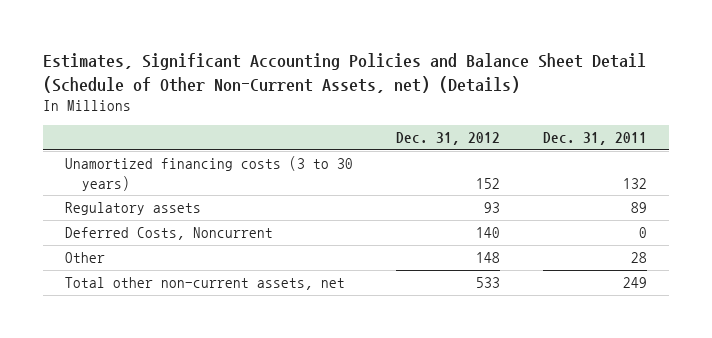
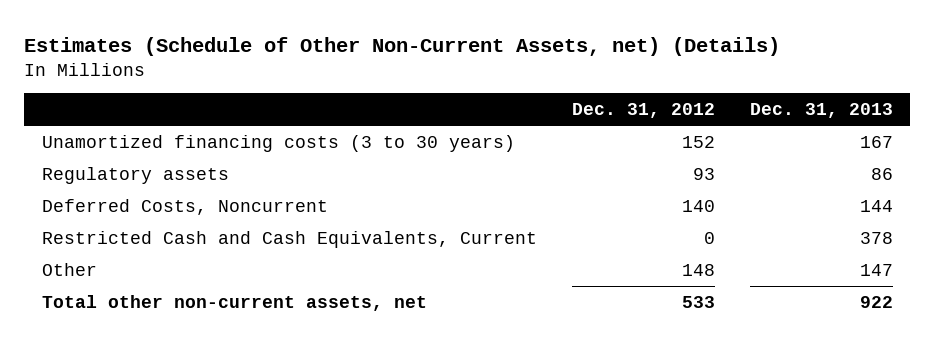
- Estimates, Significant Accounting Policies and Balance Sheet Detail (Schedule of Other Non-Current Assets, net) (Details)
+ Estimates (Schedule of Other Non-Current Assets, net) (Details)
- | Dec. 31, 2012 | Dec. 31, 2011
+ | Dec. 31, 2012 | Dec. 31, 2013
+ Restricted Cash and Cash Equivalents, Current | 0 | 378

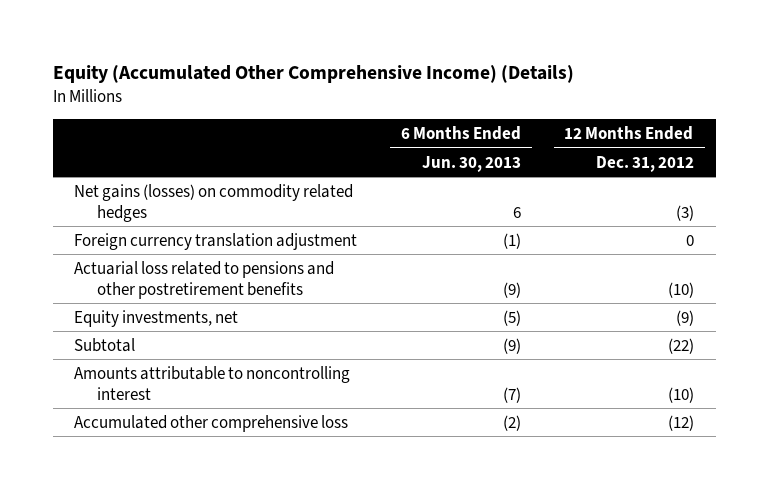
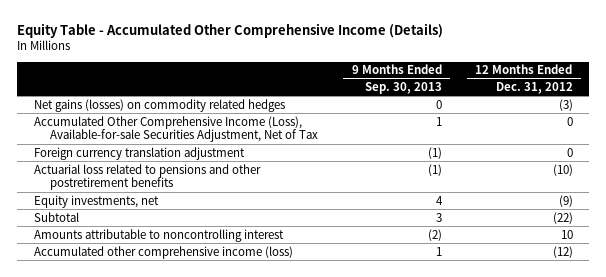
- Equity (Accumulated Other Comprehensive Income) (Details)
+ Equity Table - Accumulated Other Comprehensive Income (Details)
- | 6 Months Ended Jun. 30, 2013 | 12 Months Ended Dec. 31, 2012
+ | 9 Months Ended Sep. 30, 2013 | 12 Months Ended Dec. 31, 2012
+ Accumulated Other Comprehensive Income (Loss), Available-for-sale Securities Adjustment, Net of Tax | 1 | 0
- Amounts attributable to noncontrolling interest | (7) | (10)
- Accumulated other comprehensive loss | (2) | (12)
+ Amounts attributable to noncontrolling interest | (2) | 10
+ Accumulated other comprehensive income (loss) | 1 | (12)

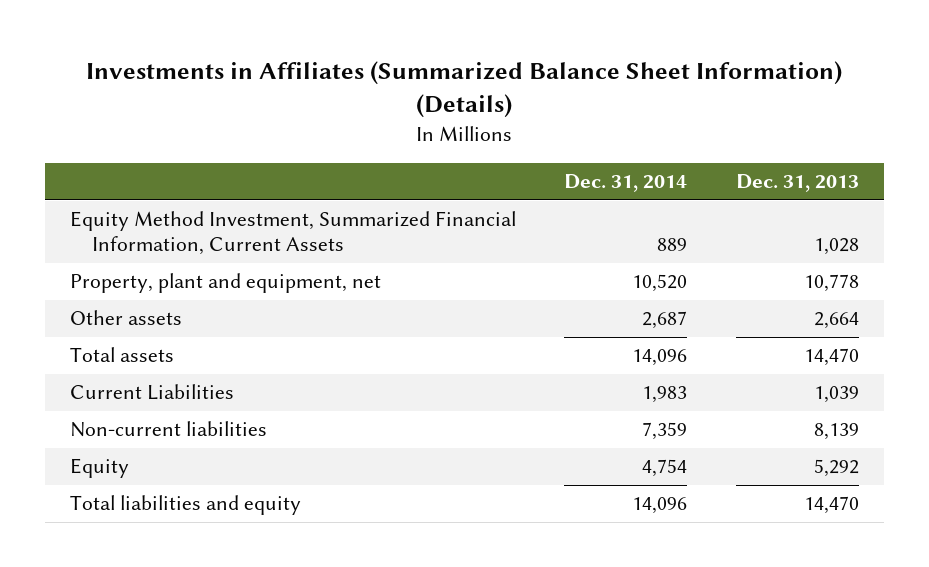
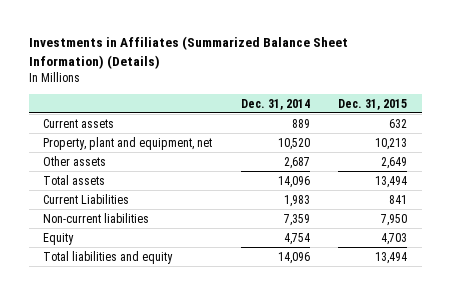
- | Dec. 31, 2014 | Dec. 31, 2013
+ | Dec. 31, 2014 | Dec. 31, 2015
- Equity Method Investment, Summarized Financial Information, Current Assets | 889 | 1,028
+ Current assets | 889 | 632

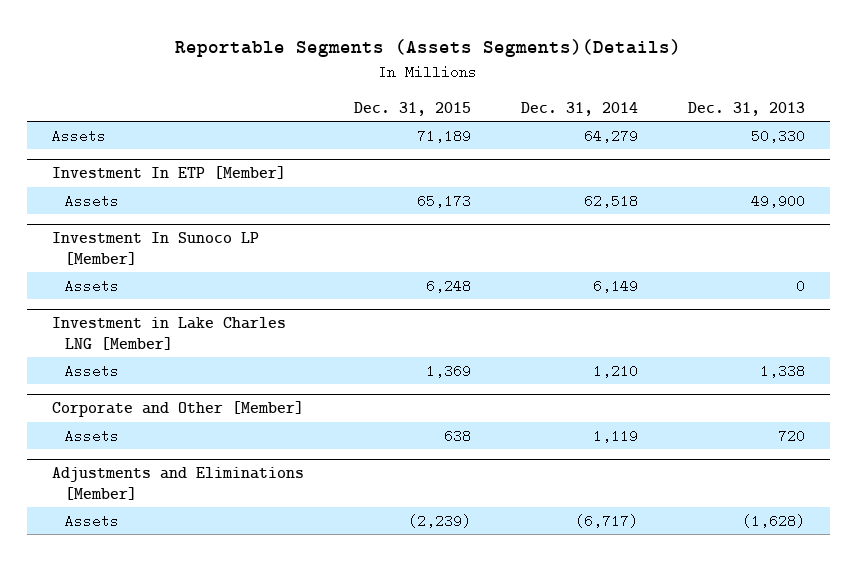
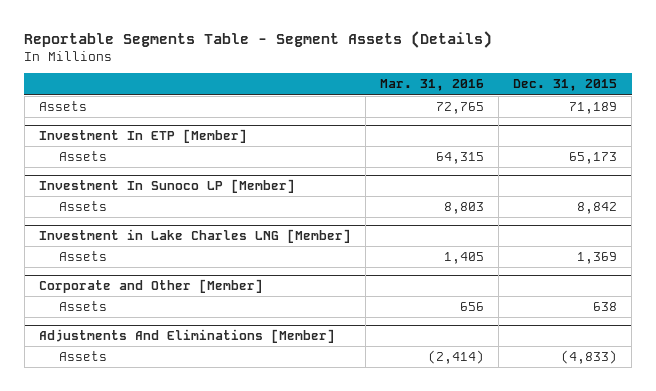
- Reportable Segments (Assets Segments)(Details)
+ Reportable Segments Table - Segment Assets (Details)
- | Dec. 31, 2015 | Dec. 31, 2014 | Dec. 31, 2013
+ | Mar. 31, 2016 | Dec. 31, 2015
@ Investment In Sunoco LP [Member]
- Assets | 6,248 | 6,149 | 0
+ Assets | 8,803 | 8,842
- Adjustments and Eliminations [Member]
- Assets | (2,239) | (6,717) | (1,628)
+ Adjustments And Eliminations [Member]
+ Assets | (2,414) | (4,833)

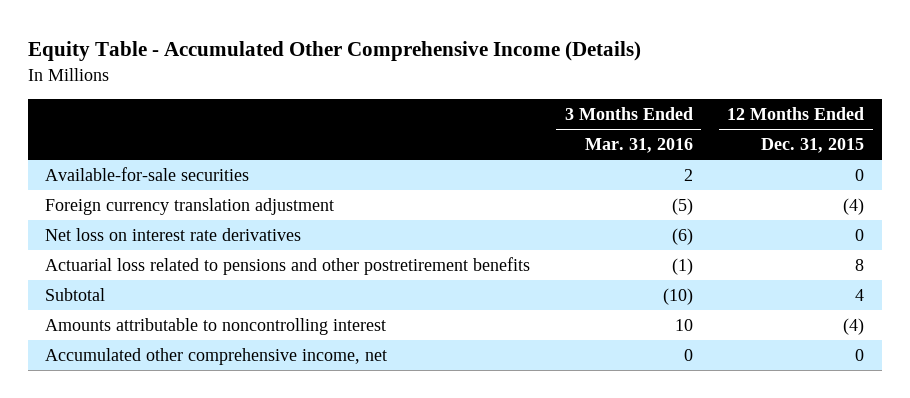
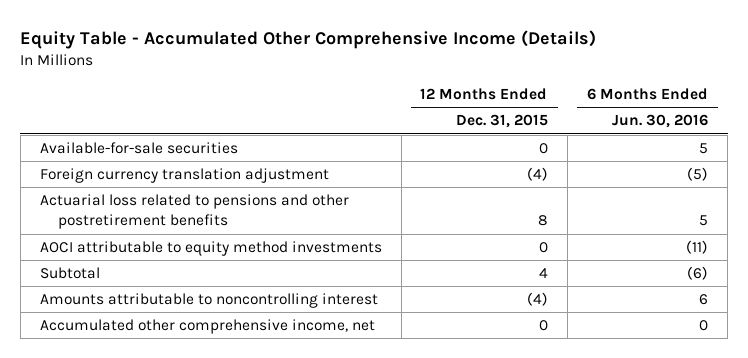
- | 3 Months Ended Mar. 31, 2016 | 12 Months Ended Dec. 31, 2015
+ | 12 Months Ended Dec. 31, 2015 | 6 Months Ended Jun. 30, 2016
- Net loss on interest rate derivatives | (6) | 0
+ AOCI attributable to equity method investments | 0 | (11)

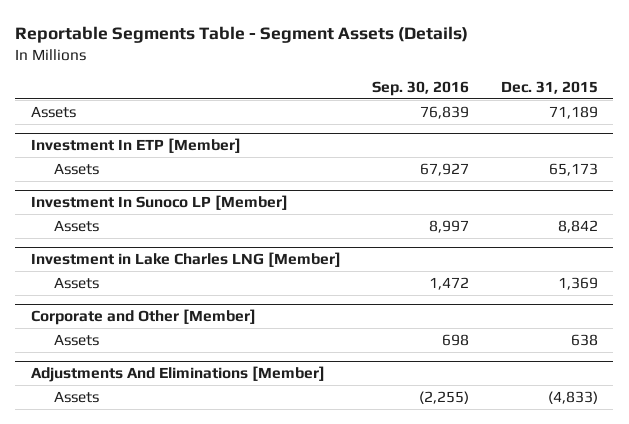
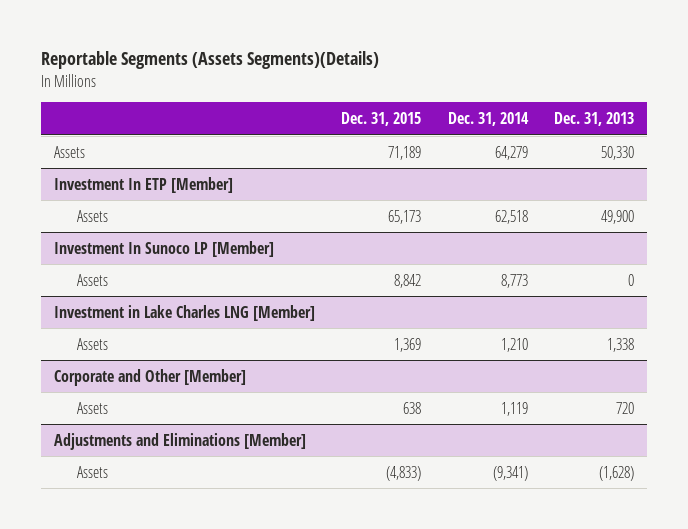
- Reportable Segments Table - Segment Assets (Details)
+ Reportable Segments (Assets Segments)(Details)
- | Sep. 30, 2016 | Dec. 31, 2015
+ | Dec. 31, 2015 | Dec. 31, 2014 | Dec. 31, 2013
- Adjustments And Eliminations [Member]
+ Adjustments and Eliminations [Member]

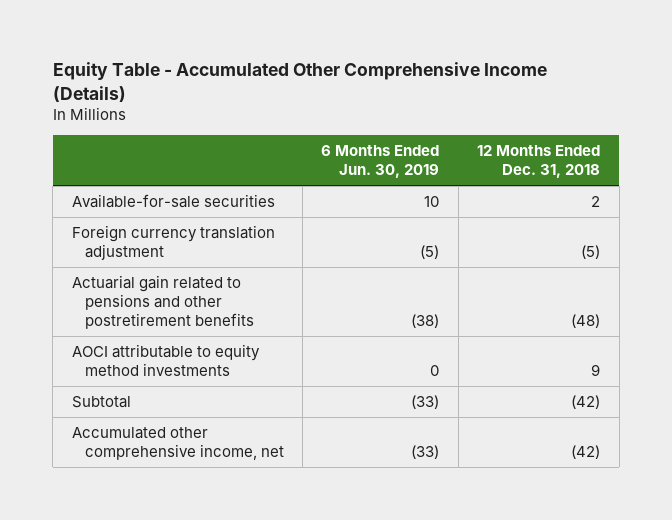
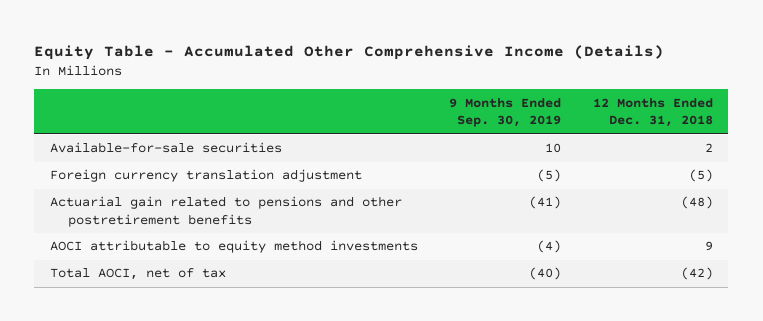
- | 6 Months Ended Jun. 30, 2019 | 12 Months Ended Dec. 31, 2018
+ | 9 Months Ended Sep. 30, 2019 | 12 Months Ended Dec. 31, 2018
- Subtotal | (33) | (42)
- Accumulated other comprehensive income, net | (33) | (42)
+ Total AOCI, net of tax | (40) | (42)

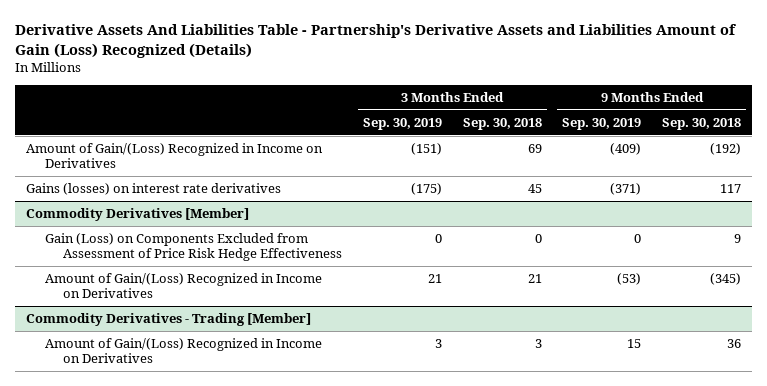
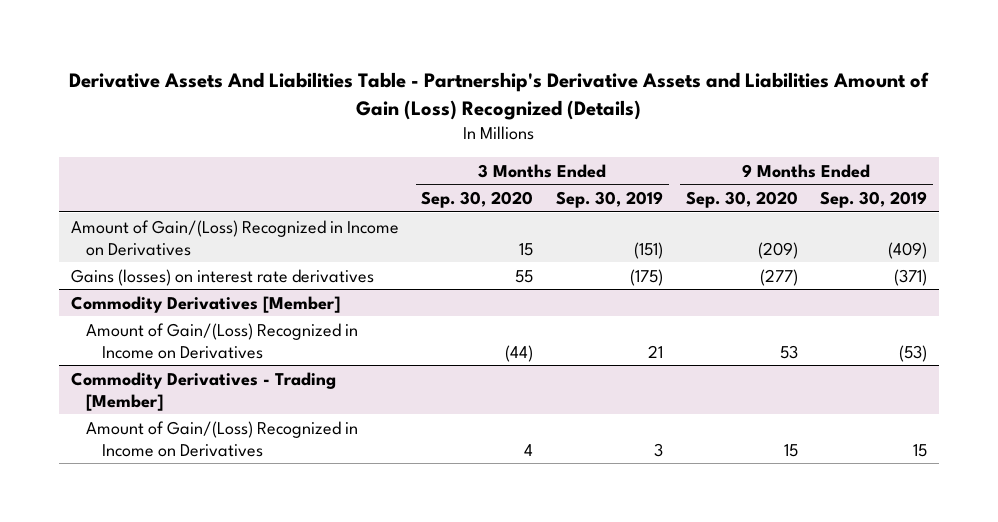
- | 3 Months Ended Sep. 30, 2019 | 3 Months Ended Sep. 30, 2018 | 9 Months Ended Sep. 30, 2019 | 9 Months Ended Sep. 30, 2018
+ | 3 Months Ended Sep. 30, 2020 | 3 Months Ended Sep. 30, 2019 | 9 Months Ended Sep. 30, 2020 | 9 Months Ended Sep. 30, 2019
@ Commodity Derivatives [Member]
- Gain (Loss) on Components Excluded from Assessment of Price Risk Hedge Effectiveness | 0 | 0 | 0 | 9

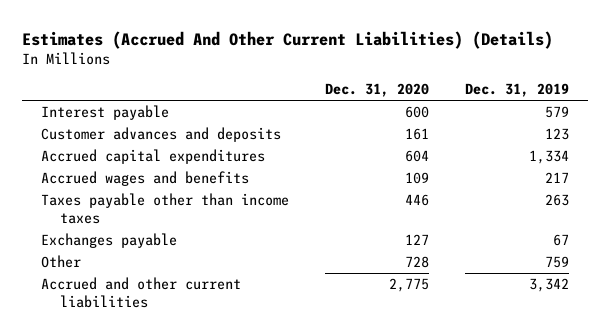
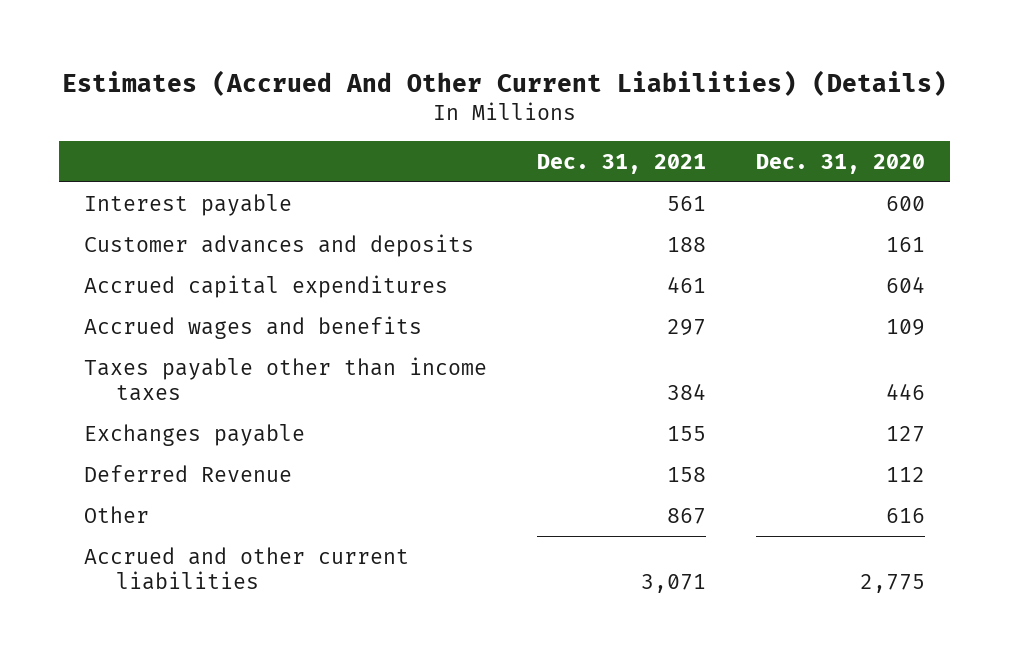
- | Dec. 31, 2020 | Dec. 31, 2019
+ | Dec. 31, 2021 | Dec. 31, 2020
- Other | 728 | 759
+ Deferred Revenue | 158 | 112
+ Other | 867 | 616

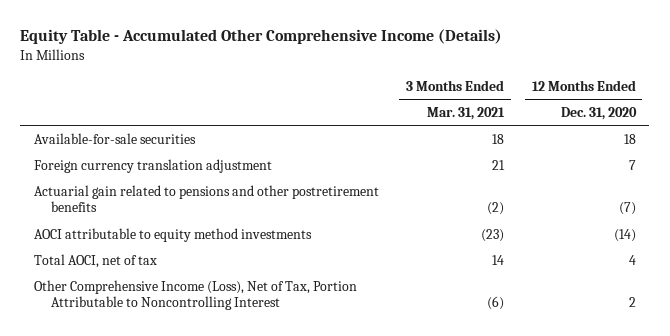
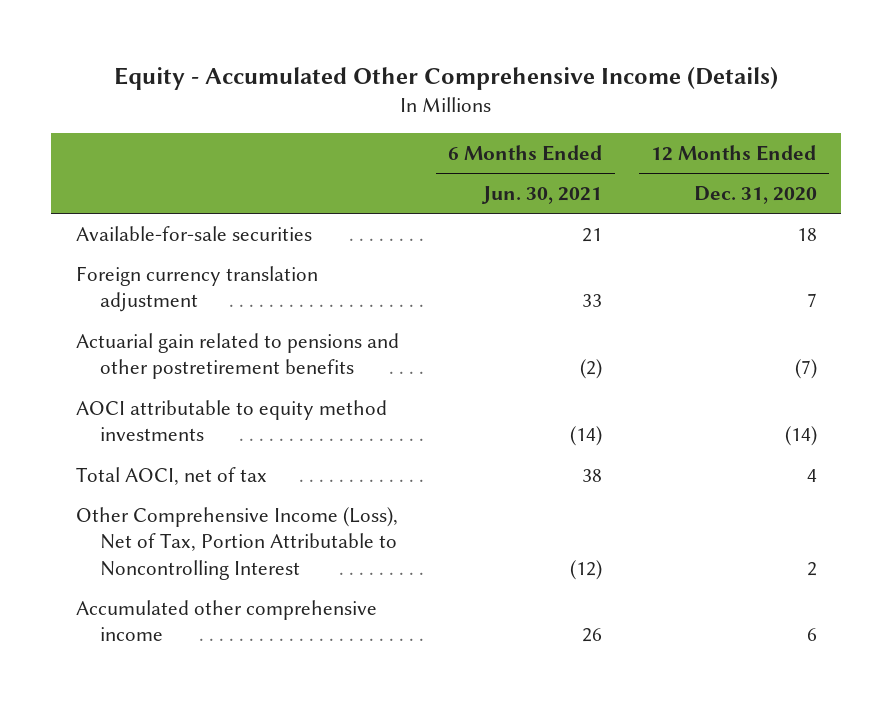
- Equity Table - Accumulated Other Comprehensive Income (Details)
+ Equity - Accumulated Other Comprehensive Income (Details)
- | 3 Months Ended Mar. 31, 2021 | 12 Months Ended Dec. 31, 2020
+ | 6 Months Ended Jun. 30, 2021 | 12 Months Ended Dec. 31, 2020
+ Accumulated other comprehensive income | 26 | 6

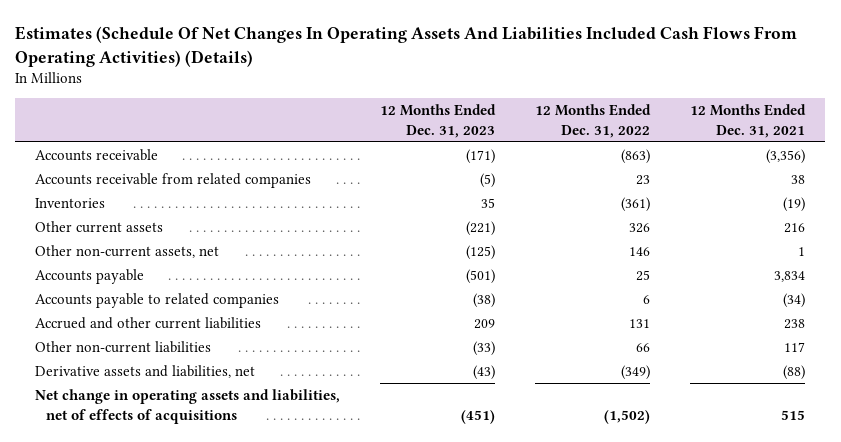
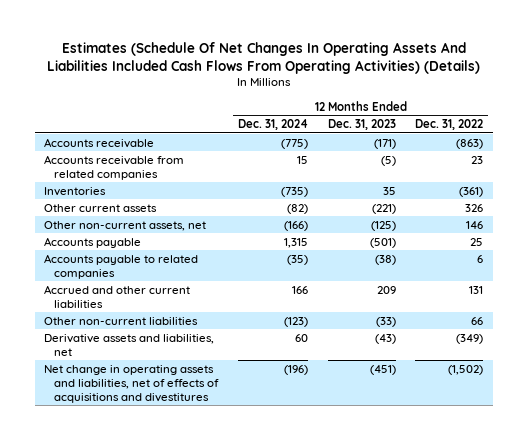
- | 12 Months Ended Dec. 31, 2023 | 12 Months Ended Dec. 31, 2022 | 12 Months Ended Dec. 31, 2021
+ | 12 Months Ended Dec. 31, 2024 | 12 Months Ended Dec. 31, 2023 | 12 Months Ended Dec. 31, 2022
- Net change in operating assets and liabilities, net of effects of acquisitions | (451) | (1,502) | 515
+ Net change in operating assets and liabilities, net of effects of acquisitions and divestitures | (196) | (451) | (1,502)

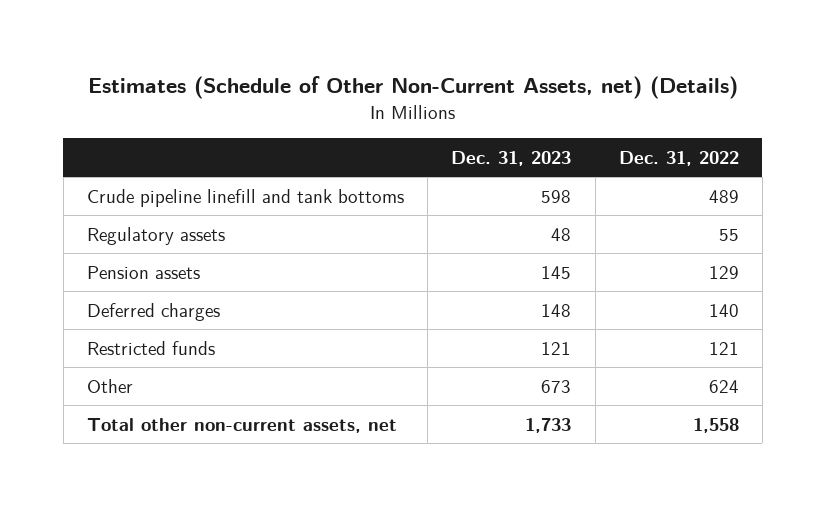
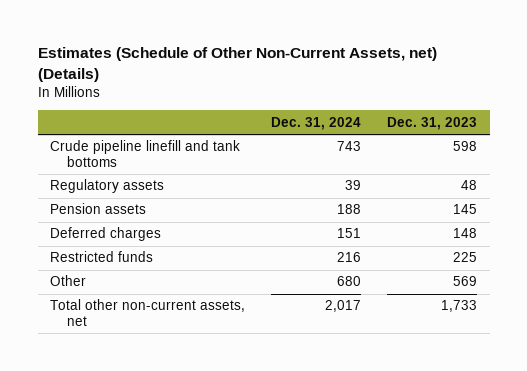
- | Dec. 31, 2023 | Dec. 31, 2022
+ | Dec. 31, 2024 | Dec. 31, 2023
- Restricted funds | 121 | 121
- Other | 673 | 624
+ Restricted funds | 216 | 225
+ Other | 680 | 569

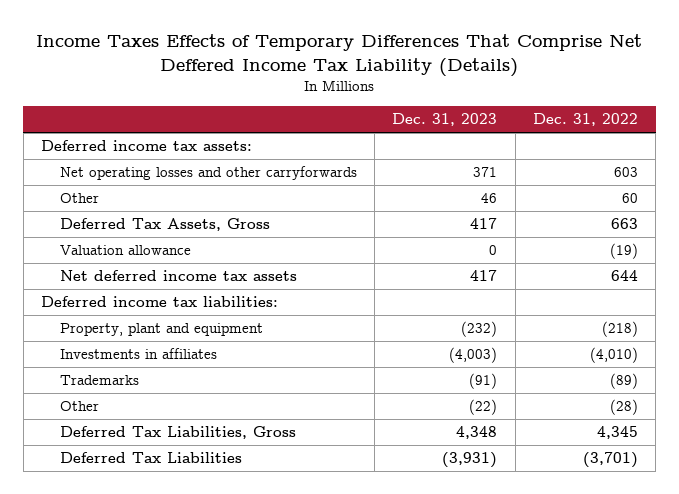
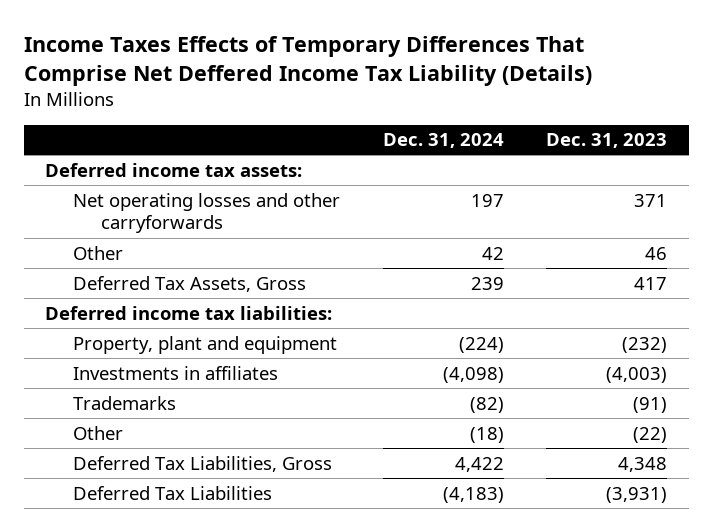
- | Dec. 31, 2023 | Dec. 31, 2022
+ | Dec. 31, 2024 | Dec. 31, 2023
- Valuation allowance | 0 | (19)
- Net deferred income tax assets | 417 | 644

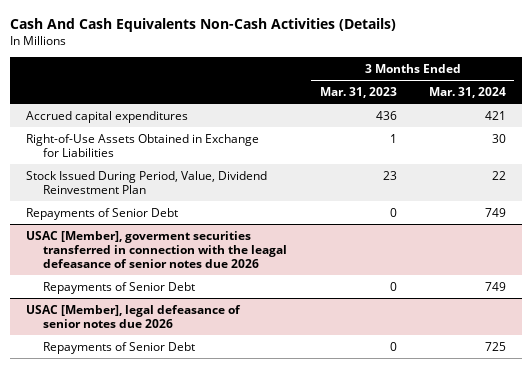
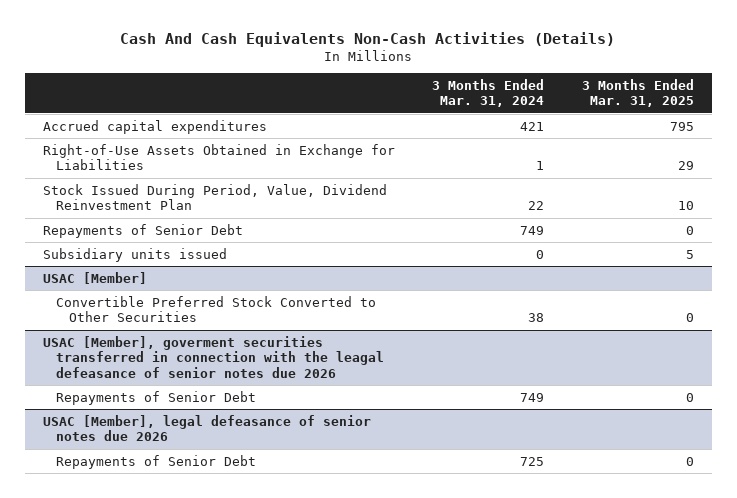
- | 3 Months Ended Mar. 31, 2023 | 3 Months Ended Mar. 31, 2024
+ | 3 Months Ended Mar. 31, 2024 | 3 Months Ended Mar. 31, 2025
- Right-of-Use Assets Obtained in Exchange for Liabilities | 1 | 30
+ Right-of-Use Assets Obtained in Exchange for Liabilities | 1 | 29
+ Subsidiary units issued | 0 | 5
+ USAC [Member]
+ Convertible Preferred Stock Converted to Other Securities | 38 | 0

